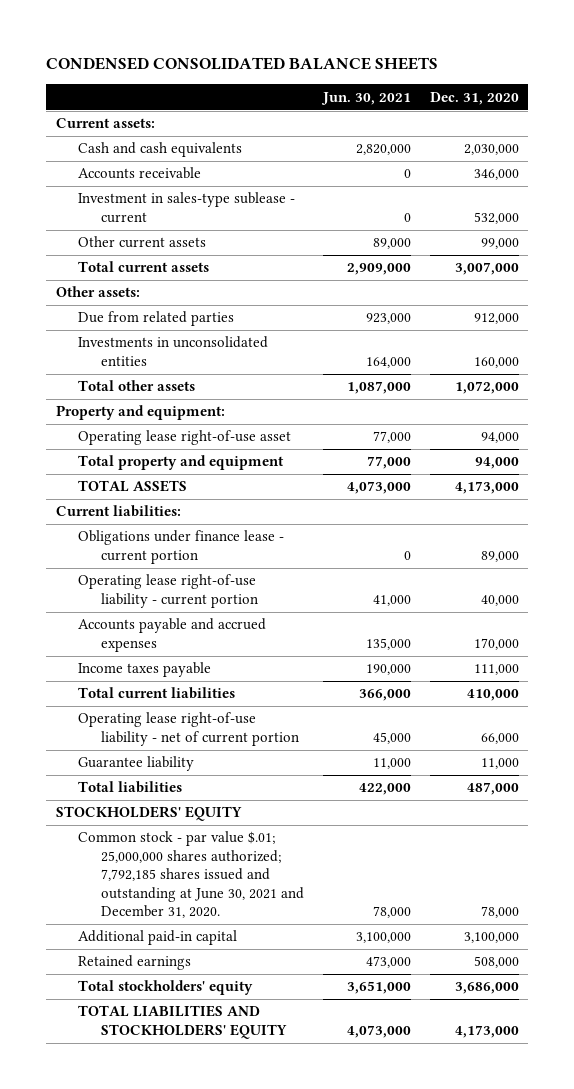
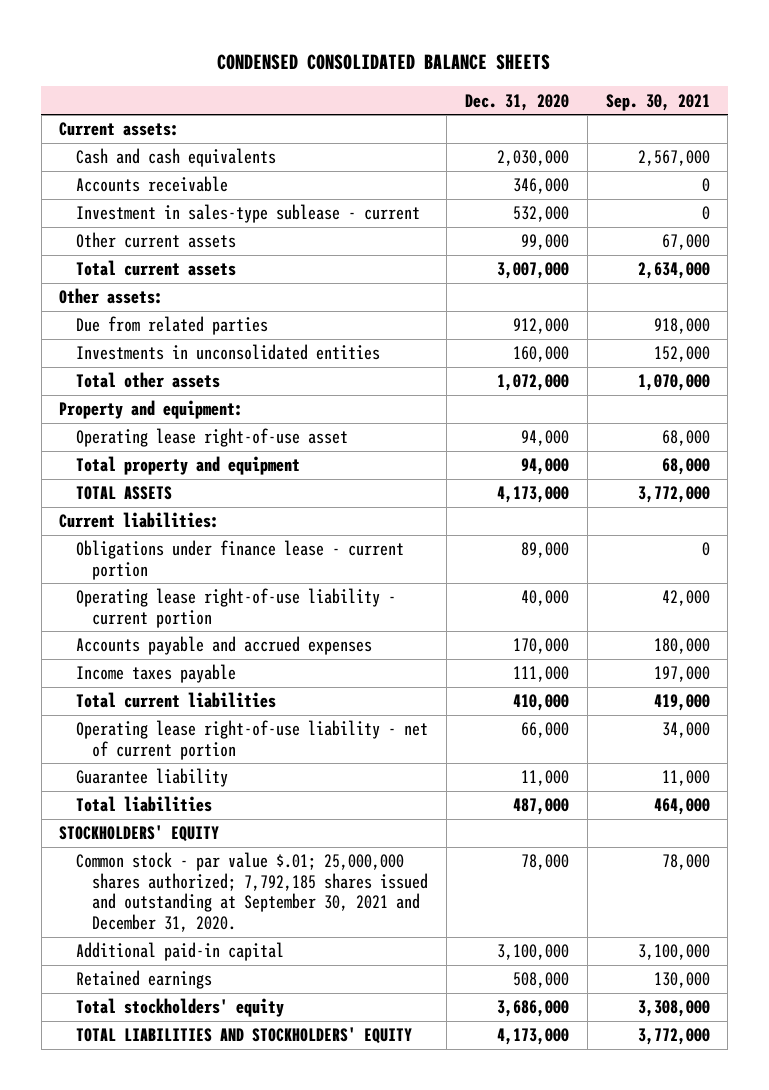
- | Jun. 30, 2021 | Dec. 31, 2020
+ | Dec. 31, 2020 | Sep. 30, 2021
- Common stock - par value $.01; 25,000,000 shares authorized; 7,792,185 shares issued and outstanding at June 30, 2021 and December 31, 2020. | 78,000 | 78,000
+ Common stock - par value $.01; 25,000,000 shares authorized; 7,792,185 shares issued and outstanding at September 30, 2021 and December 31, 2020. | 78,000 | 78,000

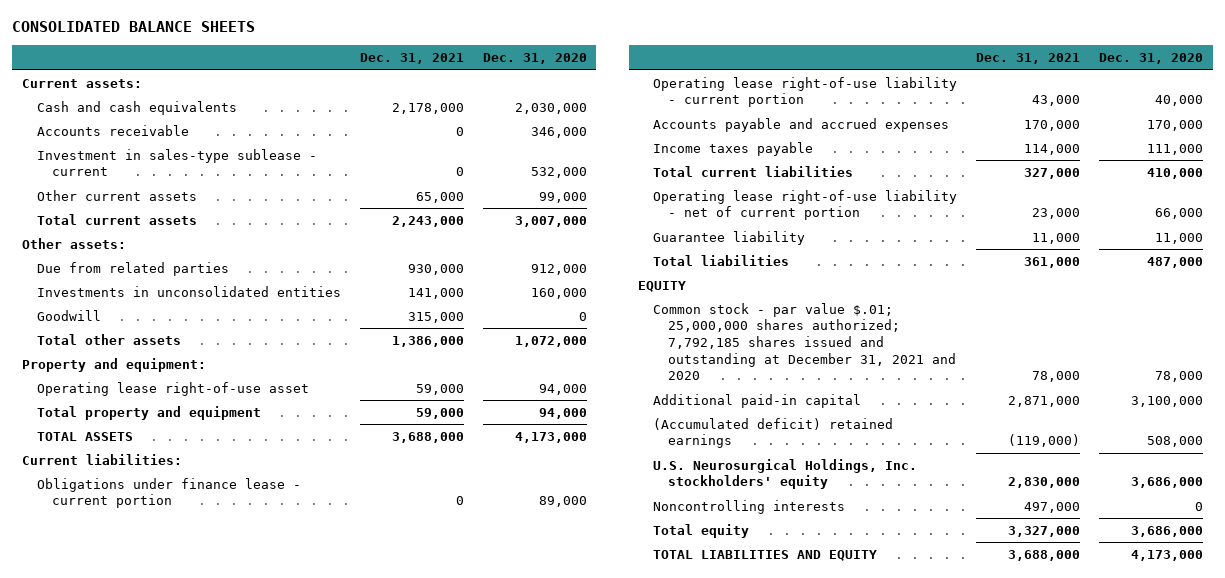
- CONDENSED CONSOLIDATED BALANCE SHEETS
+ CONSOLIDATED BALANCE SHEETS
- | Dec. 31, 2020 | Sep. 30, 2021
+ | Dec. 31, 2021 | Dec. 31, 2020
+ Goodwill | 315,000 | 0
- STOCKHOLDERS' EQUITY
- Common stock - par value $.01; 25,000,000 shares authorized; 7,792,185 shares issued and outstanding at September 30, 2021 and December 31, 2020. | 78,000 | 78,000
+ EQUITY
+ Common stock - par value $.01; 25,000,000 shares authorized; 7,792,185 shares issued and outstanding at December 31, 2021 and 2020 | 78,000 | 78,000
- Retained earnings | 508,000 | 130,000
- Total stockholders' equity | 3,686,000 | 3,308,000
- TOTAL LIABILITIES AND STOCKHOLDERS' EQUITY | 4,173,000 | 3,772,000
+ (Accumulated deficit) retained earnings | (119,000) | 508,000
+ U.S. Neurosurgical Holdings, Inc. stockholders' equity | 2,830,000 | 3,686,000
+ Noncontrolling interests | 497,000 | 0
+ Total equity | 3,327,000 | 3,686,000
+ TOTAL LIABILITIES AND EQUITY | 3,688,000 | 4,173,000

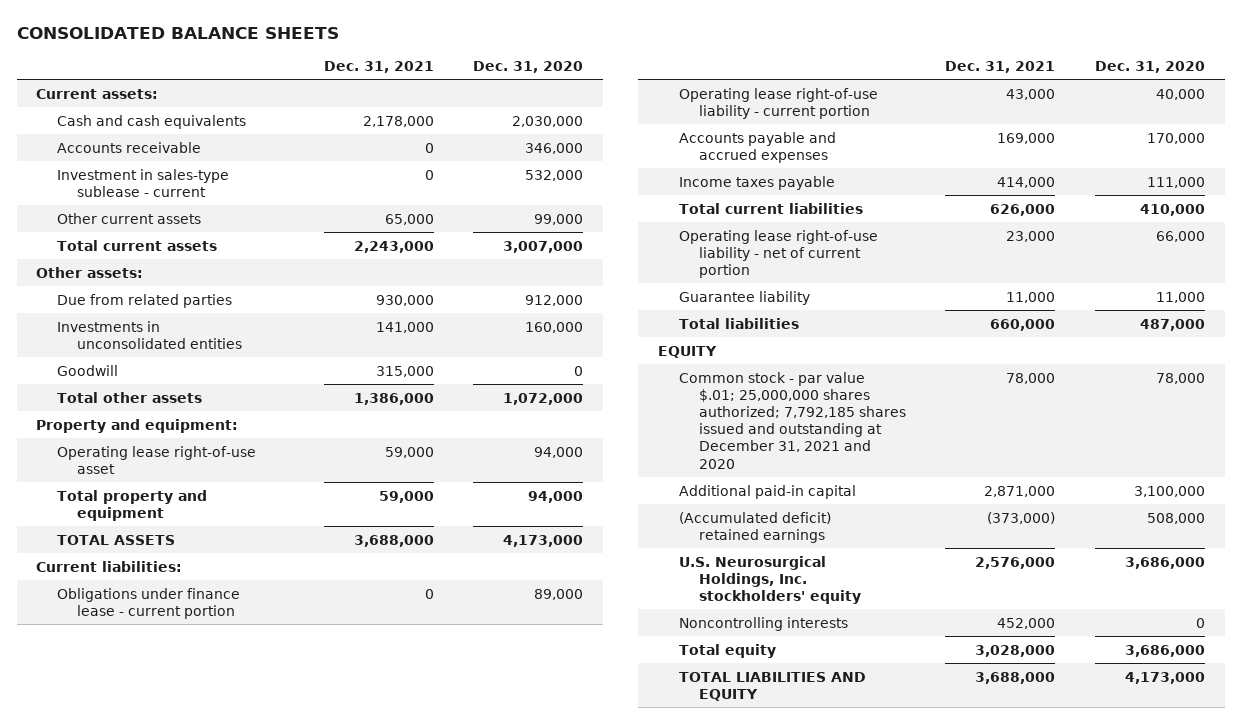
- Accounts payable and accrued expenses | 170,000 | 170,000
- Income taxes payable | 114,000 | 111,000
- Total current liabilities | 327,000 | 410,000
+ Accounts payable and accrued expenses | 169,000 | 170,000
+ Income taxes payable | 414,000 | 111,000
+ Total current liabilities | 626,000 | 410,000
- Total liabilities | 361,000 | 487,000
+ Total liabilities | 660,000 | 487,000
- (Accumulated deficit) retained earnings | (119,000) | 508,000
- U.S. Neurosurgical Holdings, Inc. stockholders' equity | 2,830,000 | 3,686,000
- Noncontrolling interests | 497,000 | 0
- Total equity | 3,327,000 | 3,686,000
+ (Accumulated deficit) retained earnings | (373,000) | 508,000
+ U.S. Neurosurgical Holdings, Inc. stockholders' equity | 2,576,000 | 3,686,000
+ Noncontrolling interests | 452,000 | 0
+ Total equity | 3,028,000 | 3,686,000

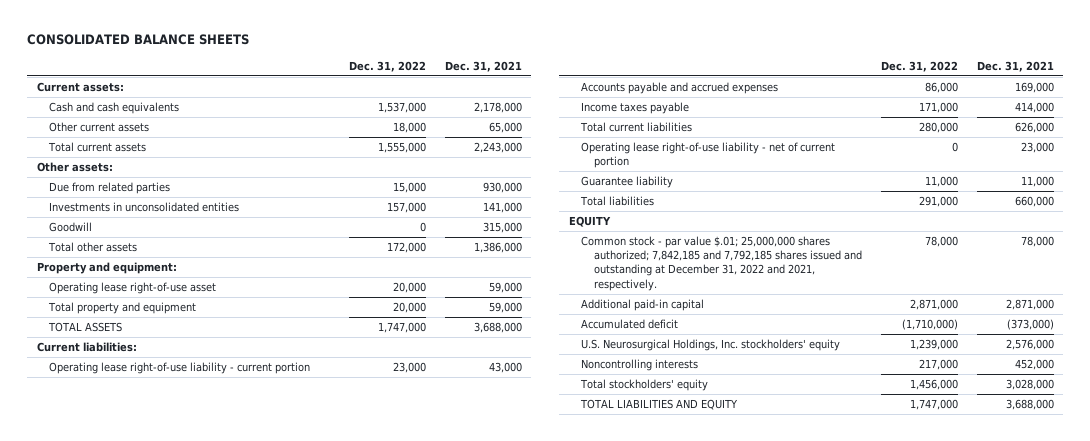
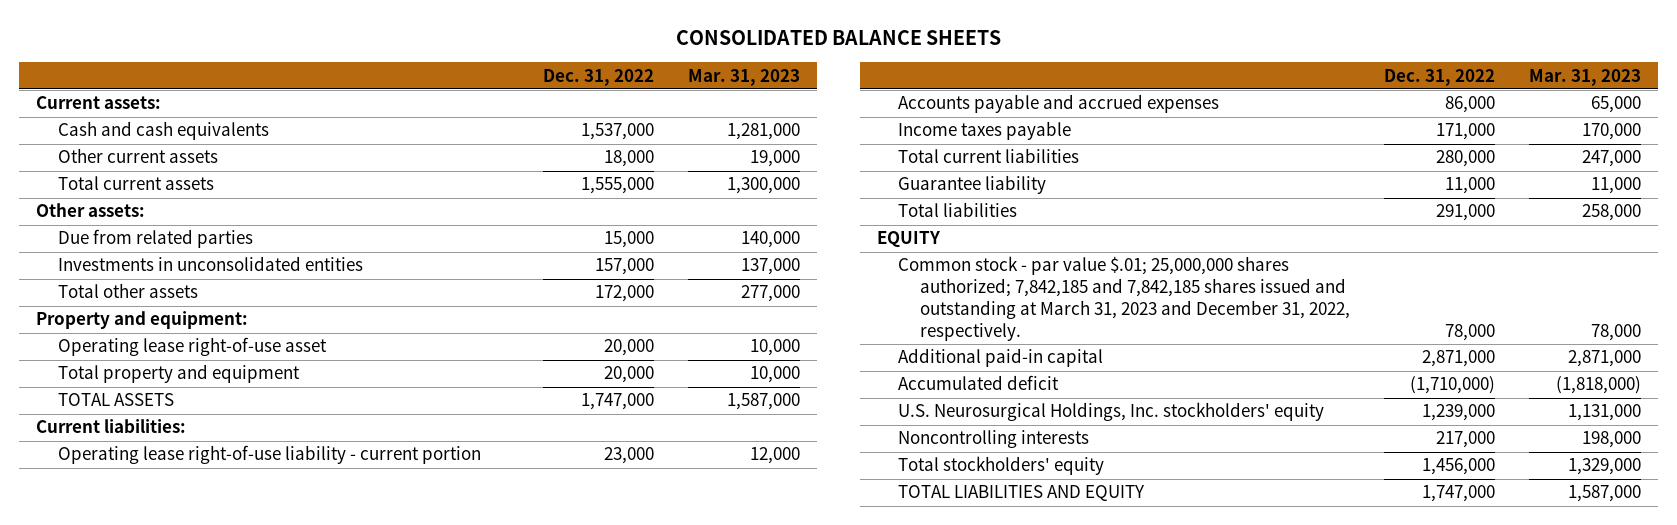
- | Dec. 31, 2022 | Dec. 31, 2021
+ | Dec. 31, 2022 | Mar. 31, 2023
- Goodwill | 0 | 315,000
- Operating lease right-of-use liability - net of current portion | 0 | 23,000
- Common stock - par value $.01; 25,000,000 shares authorized; 7,842,185 and 7,792,185 shares issued and outstanding at December 31, 2022 and 2021, respectively. | 78,000 | 78,000
+ Common stock - par value $.01; 25,000,000 shares authorized; 7,842,185 and 7,842,185 shares issued and outstanding at March 31, 2023 and December 31, 2022, respectively. | 78,000 | 78,000

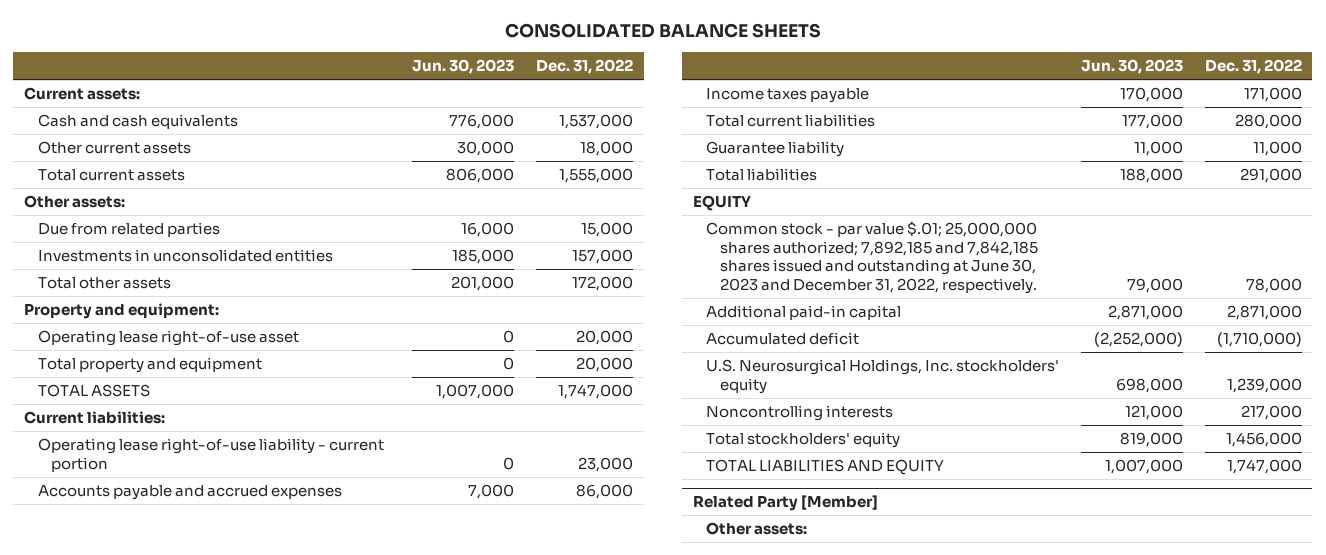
- | Dec. 31, 2022 | Mar. 31, 2023
+ | Jun. 30, 2023 | Dec. 31, 2022
- Common stock - par value $.01; 25,000,000 shares authorized; 7,842,185 and 7,842,185 shares issued and outstanding at March 31, 2023 and December 31, 2022, respectively. | 78,000 | 78,000
+ Common stock - par value $.01; 25,000,000 shares authorized; 7,892,185 and 7,842,185 shares issued and outstanding at June 30, 2023 and December 31, 2022, respectively. | 79,000 | 78,000
+ Related Party [Member]
+ Other assets:

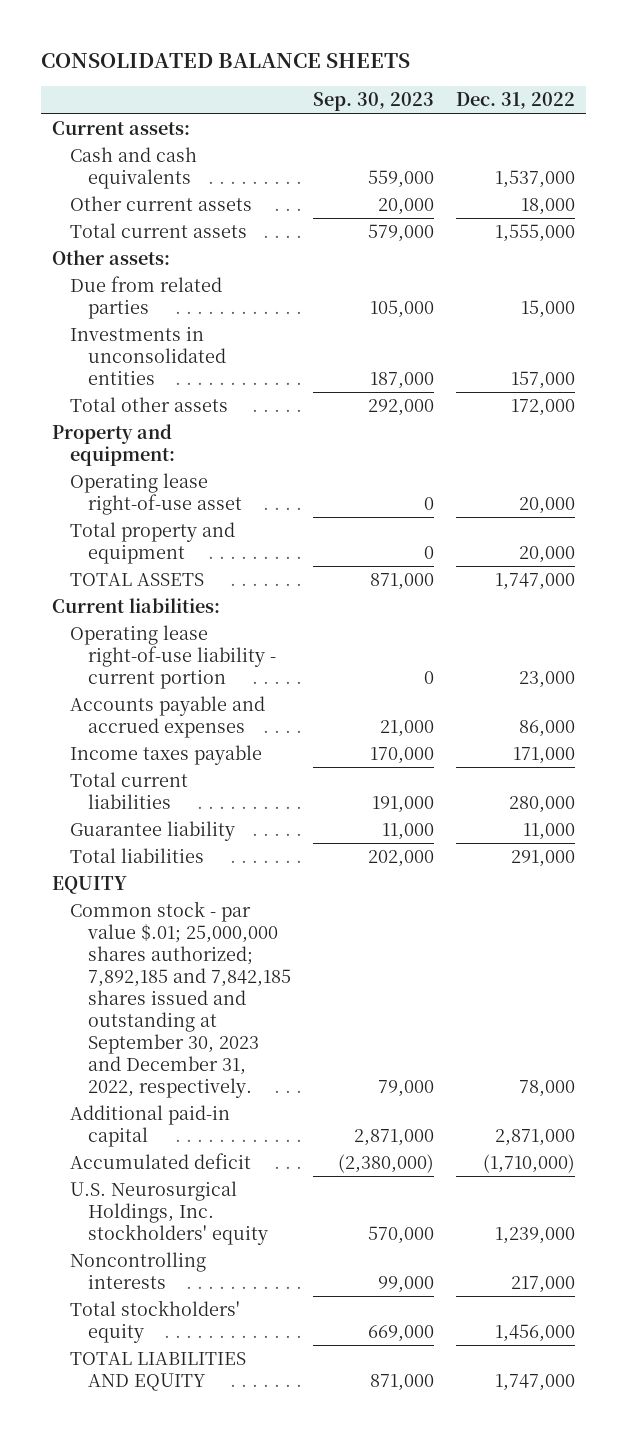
- | Jun. 30, 2023 | Dec. 31, 2022
+ | Sep. 30, 2023 | Dec. 31, 2022
- Common stock - par value $.01; 25,000,000 shares authorized; 7,892,185 and 7,842,185 shares issued and outstanding at June 30, 2023 and December 31, 2022, respectively. | 79,000 | 78,000
+ Common stock - par value $.01; 25,000,000 shares authorized; 7,892,185 and 7,842,185 shares issued and outstanding at September 30, 2023 and December 31, 2022, respectively. | 79,000 | 78,000
- Related Party [Member]
- Other assets:

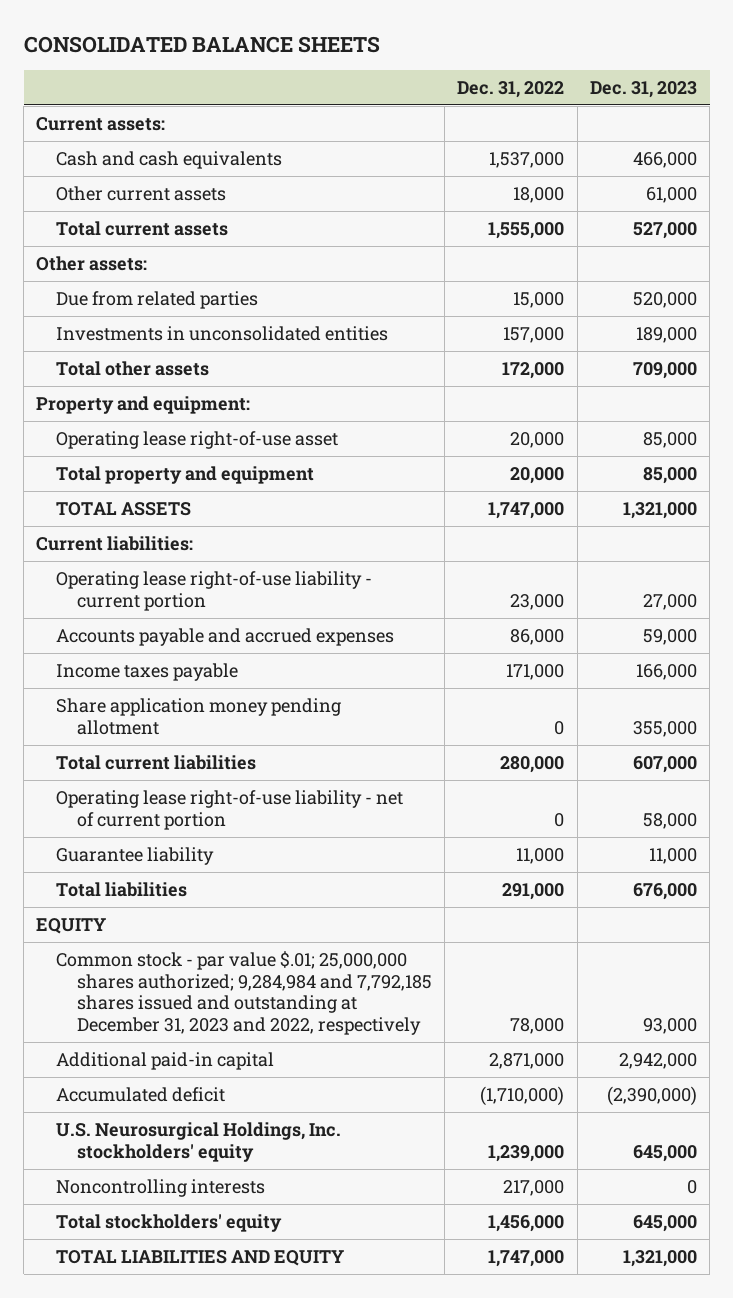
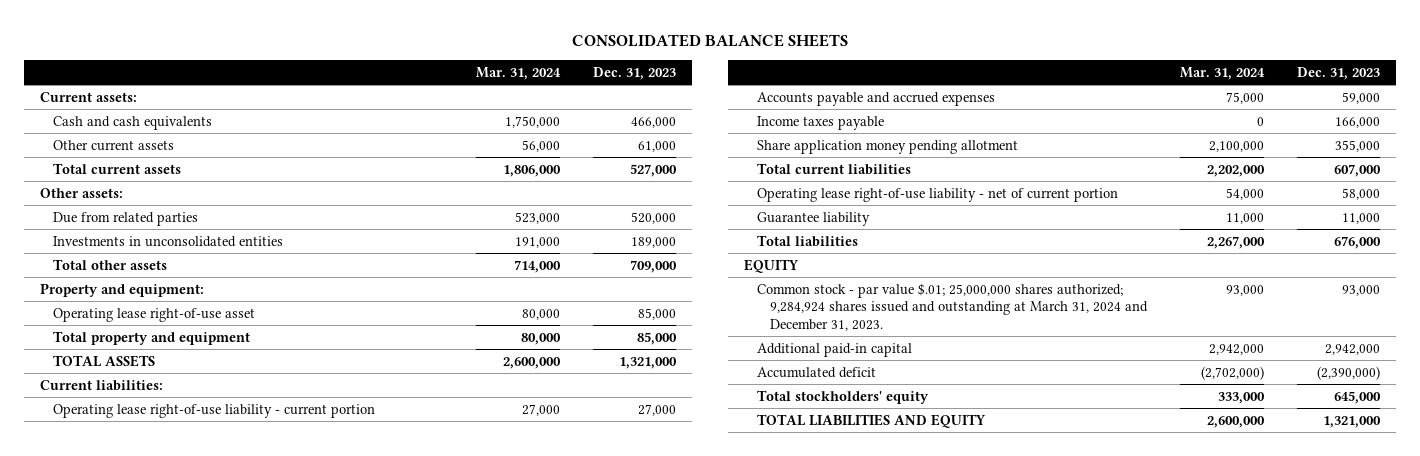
- | Dec. 31, 2022 | Dec. 31, 2023
+ | Mar. 31, 2024 | Dec. 31, 2023
- Common stock - par value $.01; 25,000,000 shares authorized; 9,284,984 and 7,792,185 shares issued and outstanding at December 31, 2023 and 2022, respectively | 78,000 | 93,000
+ Common stock - par value $.01; 25,000,000 shares authorized; 9,284,924 shares issued and outstanding at March 31, 2024 and December 31, 2023. | 93,000 | 93,000
- U.S. Neurosurgical Holdings, Inc. stockholders' equity | 1,239,000 | 645,000
- Noncontrolling interests | 217,000 | 0

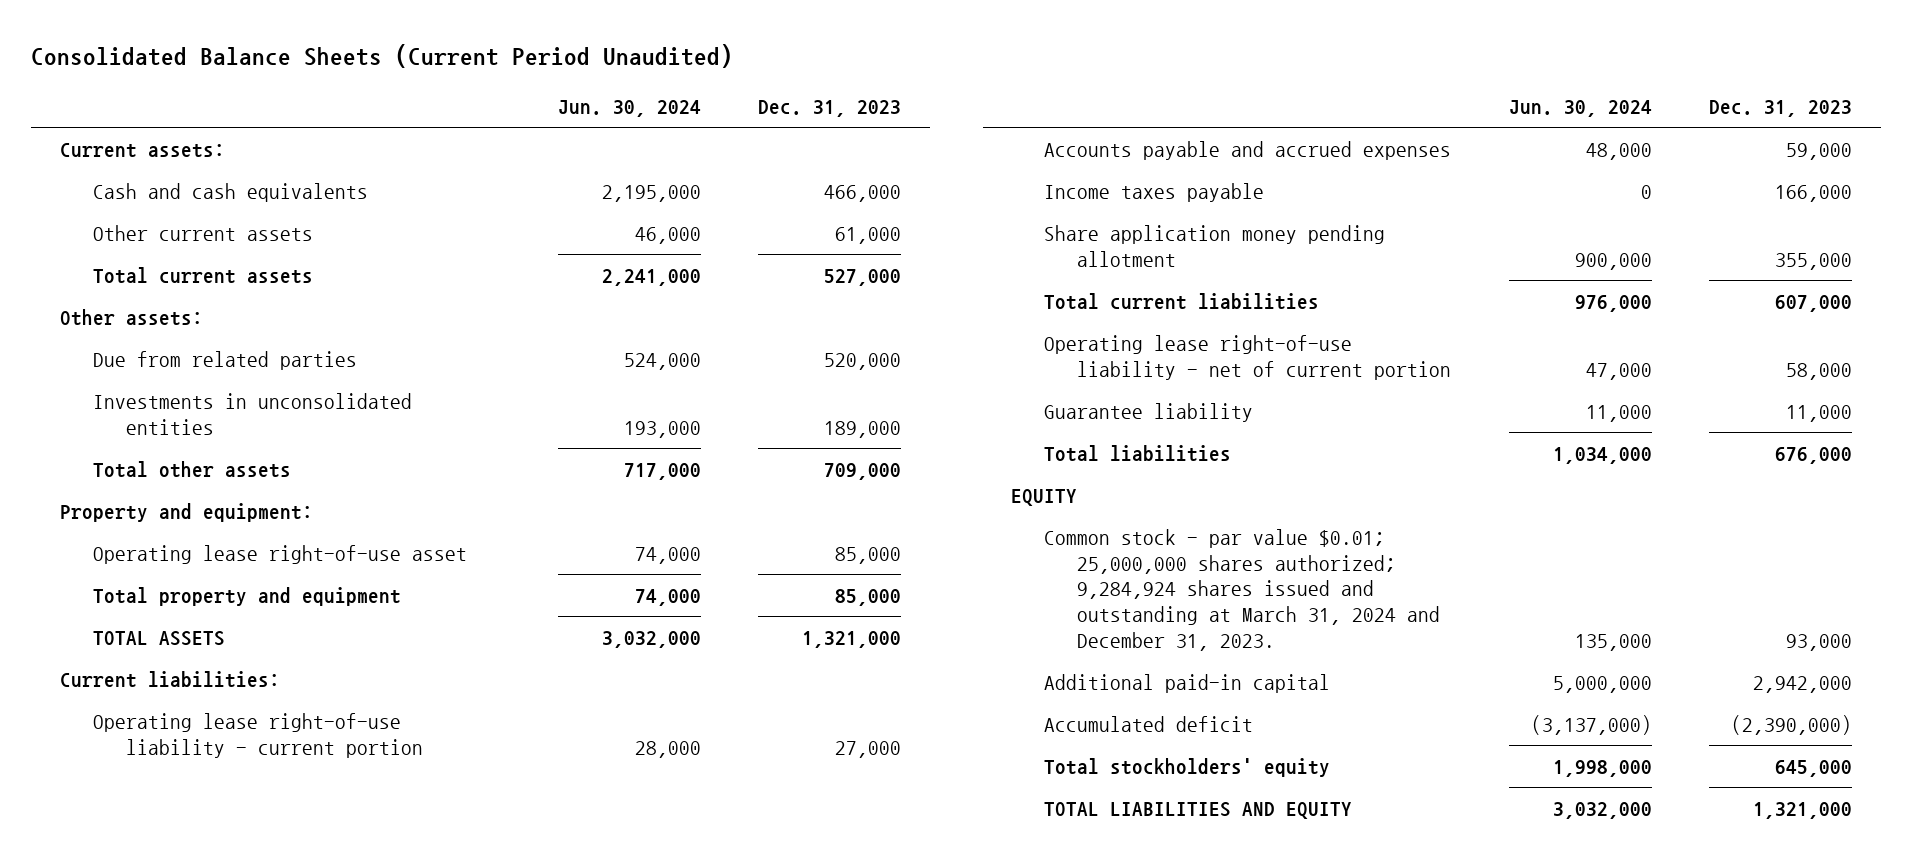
- CONSOLIDATED BALANCE SHEETS
+ Consolidated Balance Sheets (Current Period Unaudited)
- | Mar. 31, 2024 | Dec. 31, 2023
+ | Jun. 30, 2024 | Dec. 31, 2023
- Common stock - par value $.01; 25,000,000 shares authorized; 9,284,924 shares issued and outstanding at March 31, 2024 and December 31, 2023. | 93,000 | 93,000
+ Common stock - par value $0.01; 25,000,000 shares authorized; 9,284,924 shares issued and outstanding at March 31, 2024 and December 31, 2023. | 135,000 | 93,000

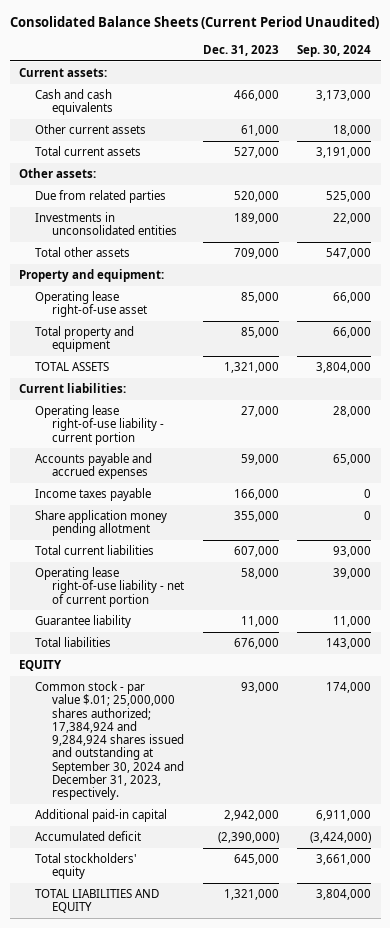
- | Jun. 30, 2024 | Dec. 31, 2023
+ | Dec. 31, 2023 | Sep. 30, 2024
- Common stock - par value $0.01; 25,000,000 shares authorized; 9,284,924 shares issued and outstanding at March 31, 2024 and December 31, 2023. | 135,000 | 93,000
+ Common stock - par value $.01; 25,000,000 shares authorized; 17,384,924 and 9,284,924 shares issued and outstanding at September 30, 2024 and December 31, 2023, respectively. | 93,000 | 174,000

